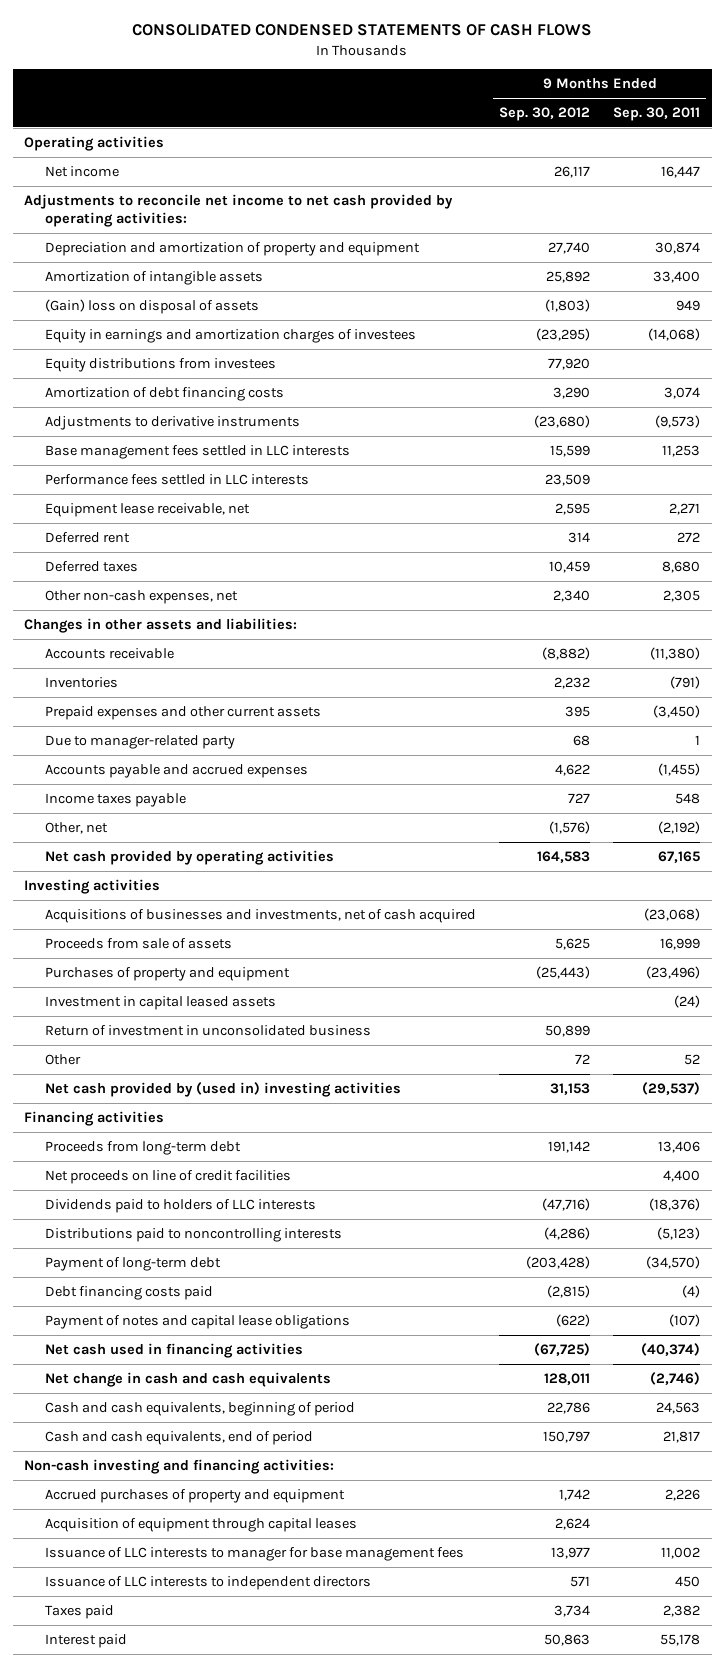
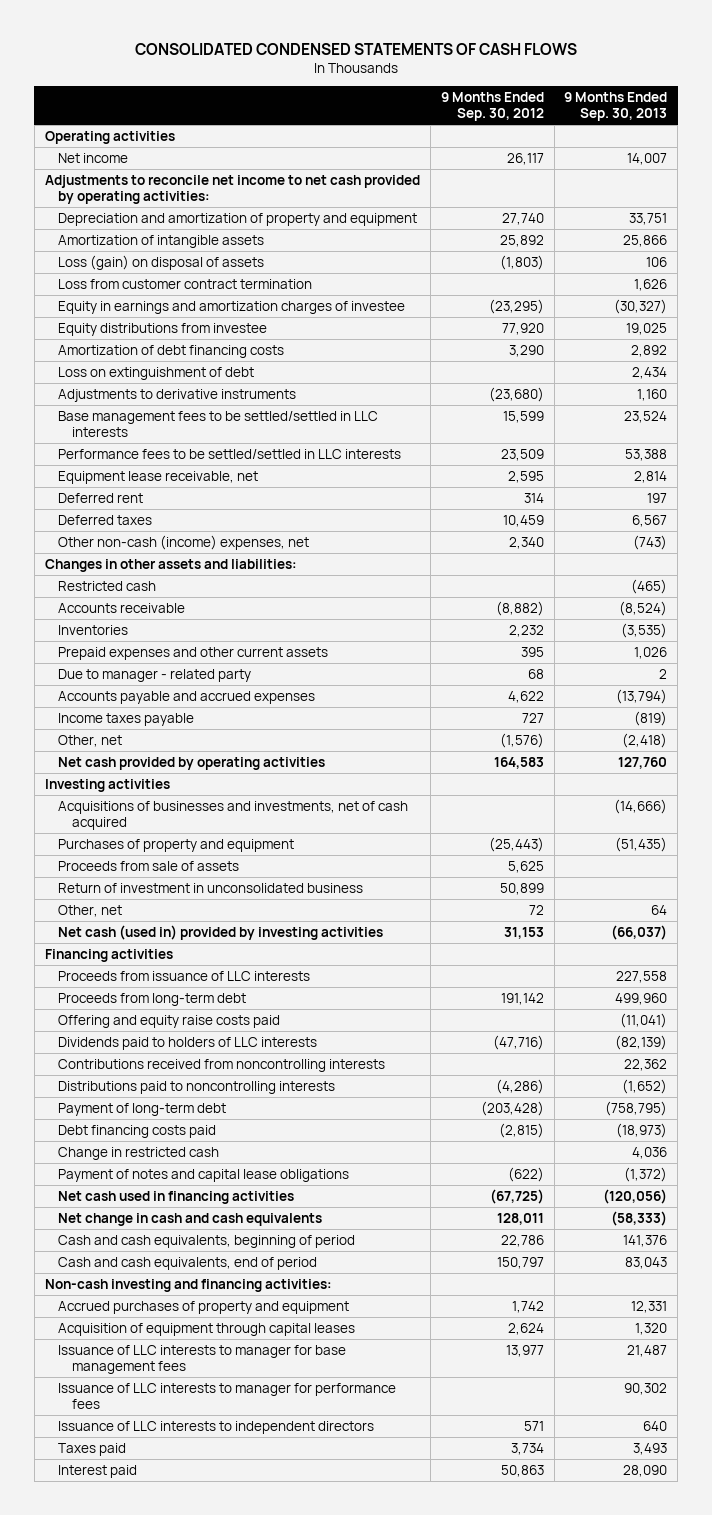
- | 9 Months Ended Sep. 30, 2012 | 9 Months Ended Sep. 30, 2011
+ | 9 Months Ended Sep. 30, 2012 | 9 Months Ended Sep. 30, 2013
- (Gain) loss on disposal of assets | (1,803) | 949
- Equity in earnings and amortization charges of investees | (23,295) | (14,068)
- Equity distributions from investees | 77,920 |
+ Loss (gain) on disposal of assets | (1,803) | 106
+ Loss from customer contract termination | | 1,626
+ Equity in earnings and amortization charges of investee | (23,295) | (30,327)
+ Equity distributions from investee | 77,920 | 19,025
+ Loss on extinguishment of debt | | 2,434
- Base management fees settled in LLC interests | 15,599 | 11,253
- Performance fees settled in LLC interests | 23,509 |
+ Base management fees to be settled/settled in LLC interests | 15,599 | 23,524
+ Performance fees to be settled/settled in LLC interests | 23,509 | 53,388
- Other non-cash expenses, net | 2,340 | 2,305
+ Other non-cash (income) expenses, net | 2,340 | (743)
+ Restricted cash | | (465)
- Due to manager-related party | 68 | 1
+ Due to manager - related party | 68 | 2
- Investment in capital leased assets | | (24)
moved down: Proceeds from sale of assets | 5,625 |
- Other | 72 | 52
- Net cash provided by (used in) investing activities | 31,153 | (29,537)
+ Other, net | 72 | 64
+ Net cash (used in) provided by investing activities | 31,153 | (66,037)
+ Proceeds from issuance of LLC interests | | 227,558
- Net proceeds on line of credit facilities | | 4,400
+ Offering and equity raise costs paid | | (11,041)
+ Contributions received from noncontrolling interests | | 22,362
+ Change in restricted cash | | 4,036
+ Issuance of LLC interests to manager for performance fees | | 90,302

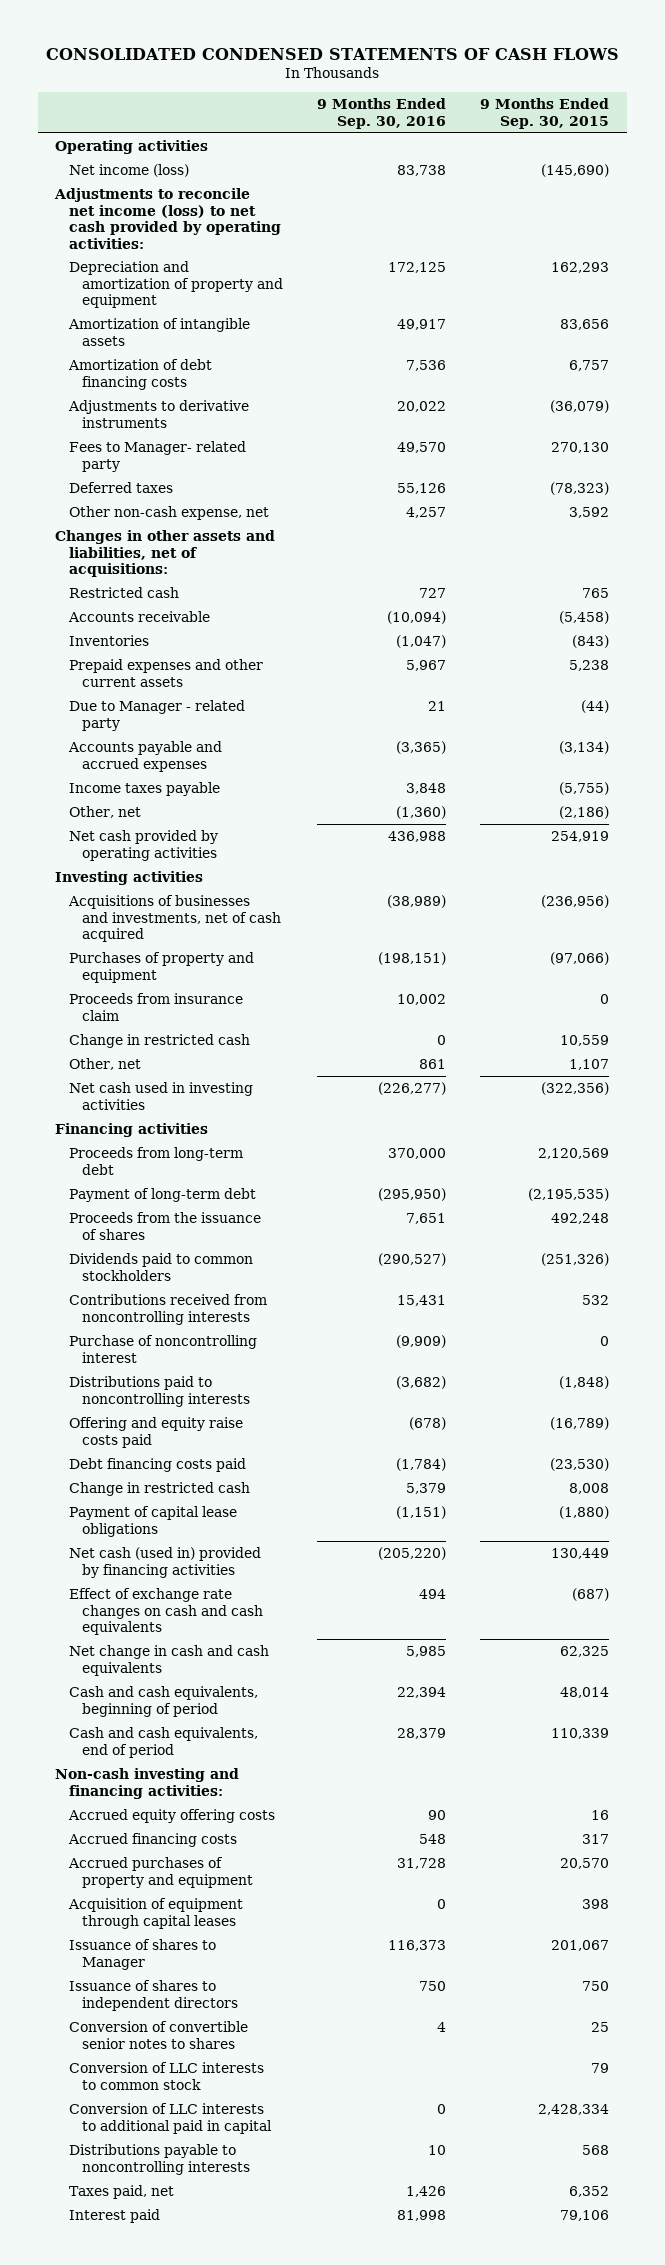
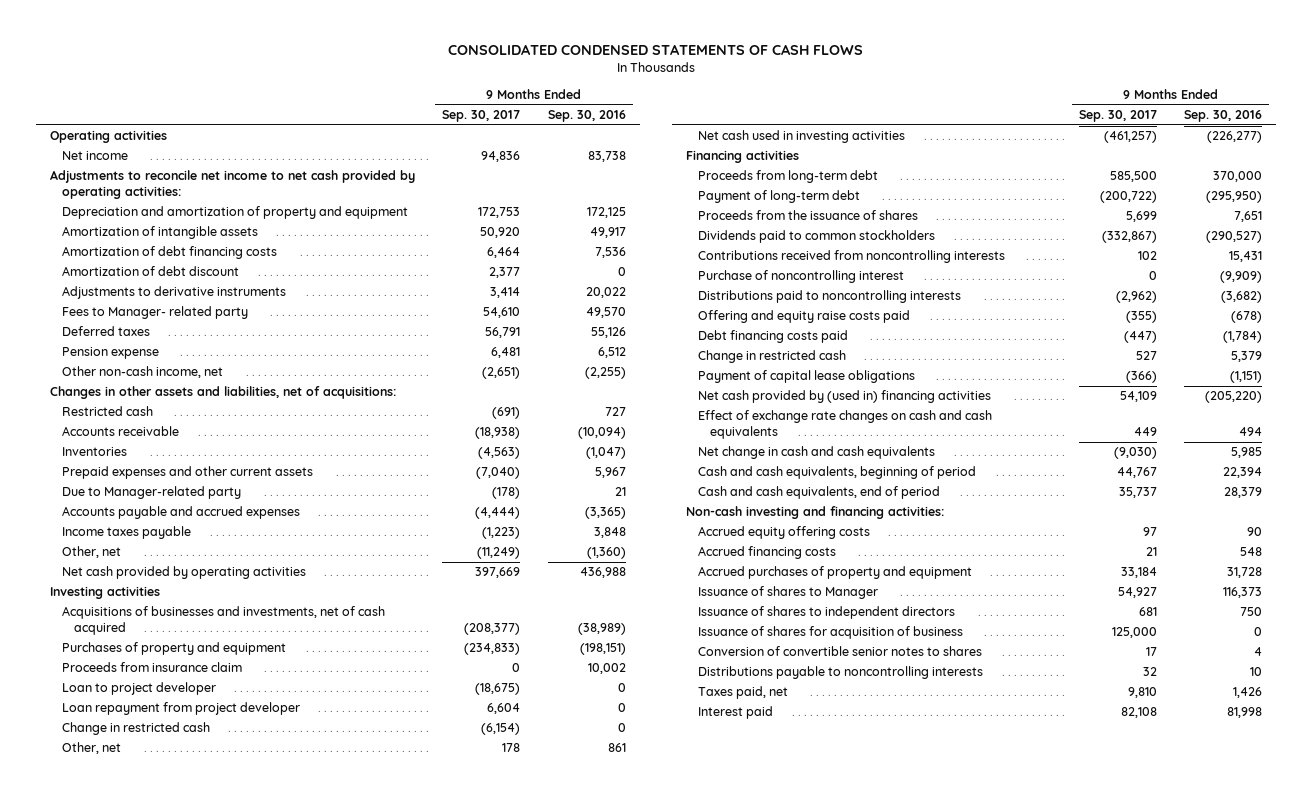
- | 9 Months Ended Sep. 30, 2016 | 9 Months Ended Sep. 30, 2015
+ | 9 Months Ended Sep. 30, 2017 | 9 Months Ended Sep. 30, 2016
- Net income (loss) | 83,738 | (145,690)
- Adjustments to reconcile net income (loss) to net cash provided by operating activities:
+ Net income | 94,836 | 83,738
+ Adjustments to reconcile net income to net cash provided by operating activities:
+ Amortization of debt discount | 2,377 | 0
- Other non-cash expense, net | 4,257 | 3,592
+ Pension expense | 6,481 | 6,512
+ Other non-cash income, net | (2,651) | (2,255)
- Due to Manager - related party | 21 | (44)
+ Due to Manager-related party | (178) | 21
+ Loan to project developer | (18,675) | 0
+ Loan repayment from project developer | 6,604 | 0
- Net cash (used in) provided by financing activities | (205,220) | 130,449
+ Net cash provided by (used in) financing activities | 54,109 | (205,220)
- Acquisition of equipment through capital leases | 0 | 398
+ Issuance of shares for acquisition of business | 125,000 | 0
- Conversion of LLC interests to common stock | | 79
- Conversion of LLC interests to additional paid in capital | 0 | 2,428,334

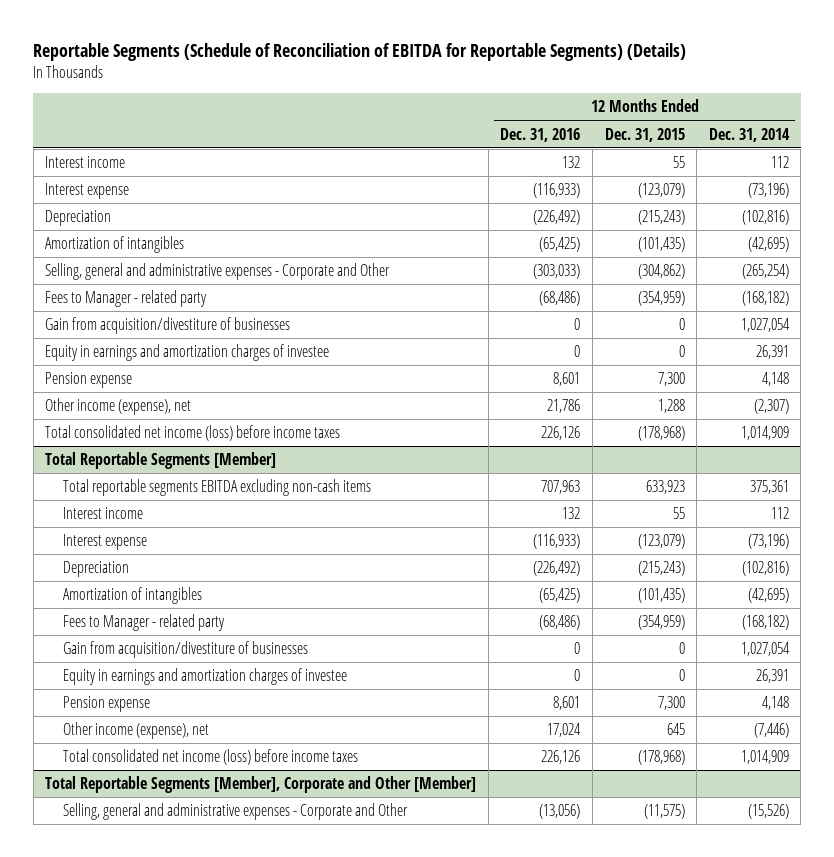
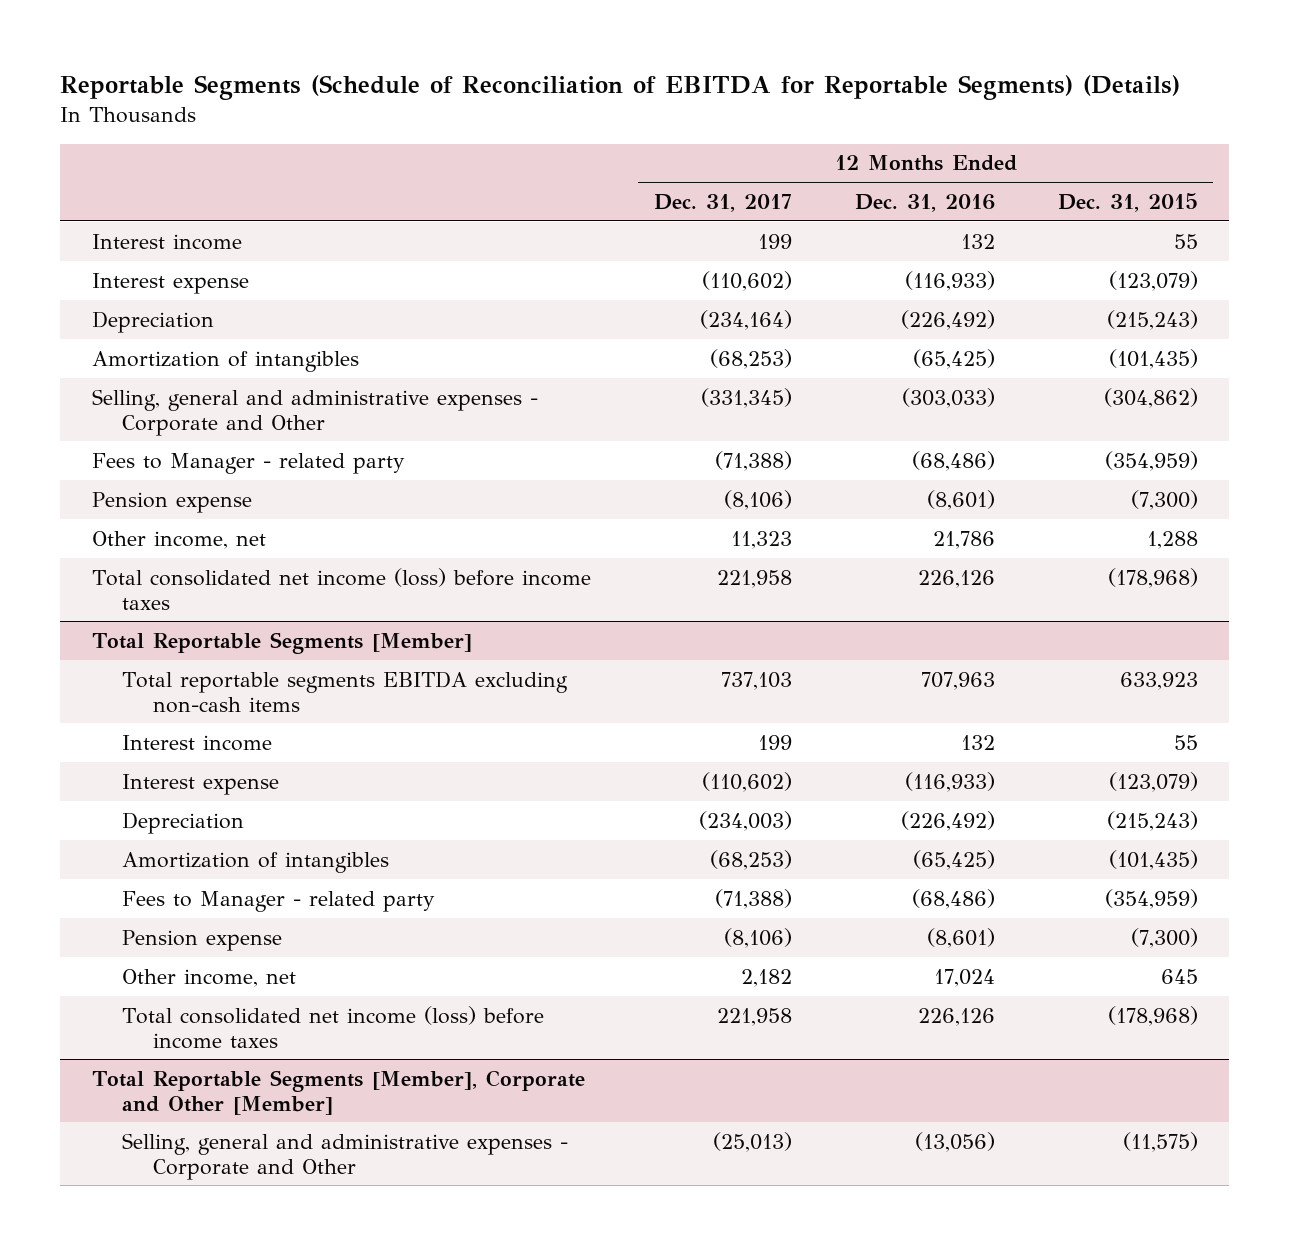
- | 12 Months Ended Dec. 31, 2016 | 12 Months Ended Dec. 31, 2015 | 12 Months Ended Dec. 31, 2014
+ | 12 Months Ended Dec. 31, 2017 | 12 Months Ended Dec. 31, 2016 | 12 Months Ended Dec. 31, 2015
- Gain from acquisition/divestiture of businesses | 0 | 0 | 1,027,054
- Equity in earnings and amortization charges of investee | 0 | 0 | 26,391
- Pension expense | 8,601 | 7,300 | 4,148
- Other income (expense), net | 21,786 | 1,288 | (2,307)
+ Pension expense | (8,106) | (8,601) | (7,300)
+ Other income, net | 11,323 | 21,786 | 1,288
@ Total Reportable Segments [Member]
- Gain from acquisition/divestiture of businesses | 0 | 0 | 1,027,054
- Equity in earnings and amortization charges of investee | 0 | 0 | 26,391
- Pension expense | 8,601 | 7,300 | 4,148
- Other income (expense), net | 17,024 | 645 | (7,446)
+ Pension expense | (8,106) | (8,601) | (7,300)
+ Other income, net | 2,182 | 17,024 | 645

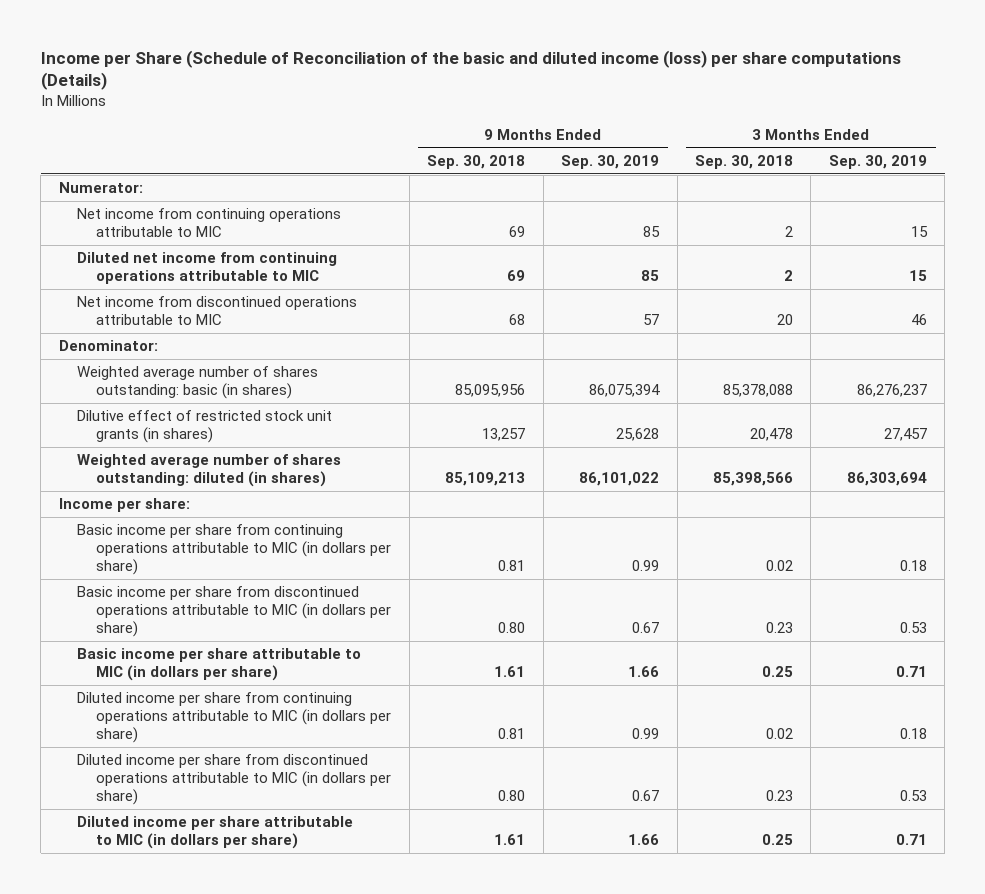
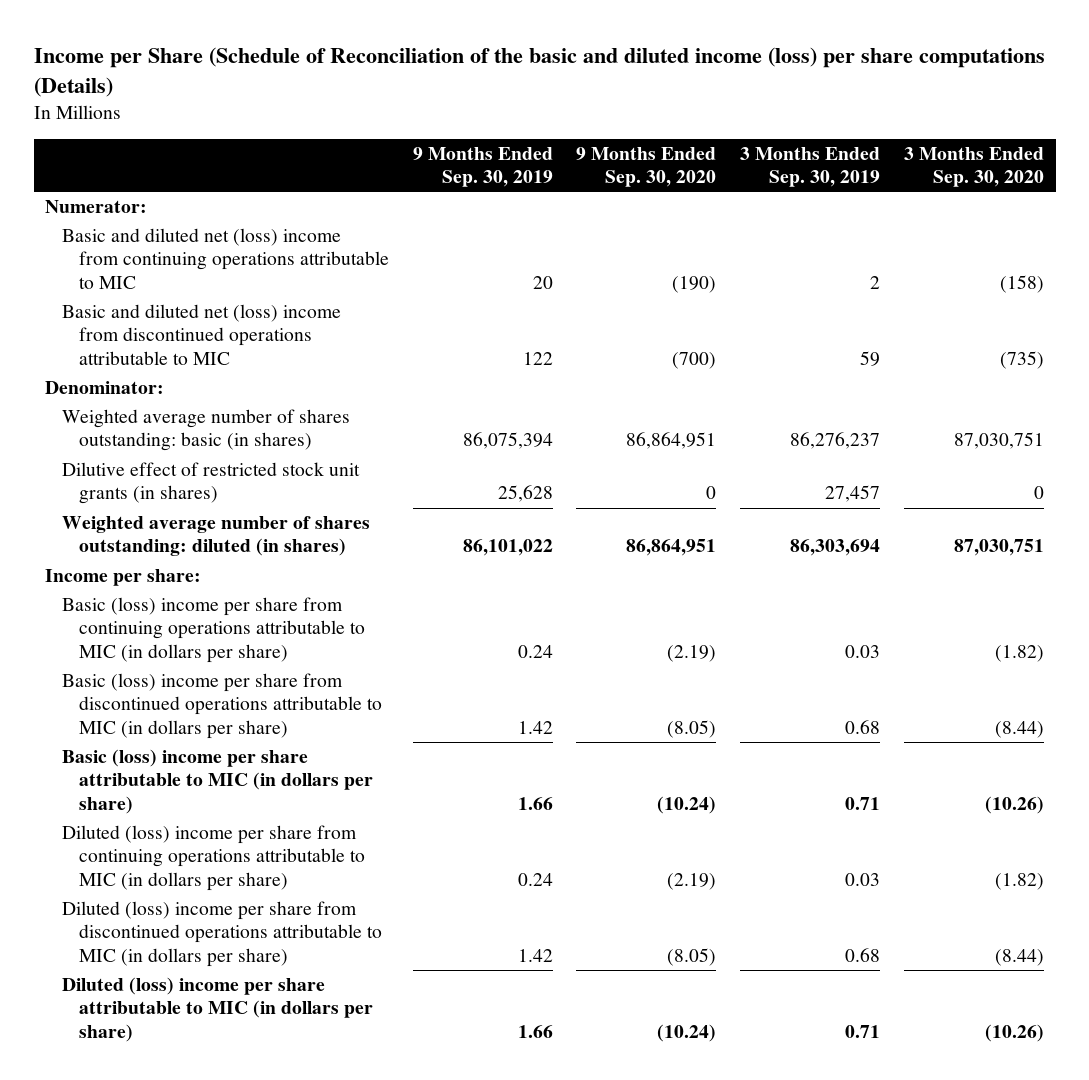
- | 9 Months Ended Sep. 30, 2018 | 9 Months Ended Sep. 30, 2019 | 3 Months Ended Sep. 30, 2018 | 3 Months Ended Sep. 30, 2019
+ | 9 Months Ended Sep. 30, 2019 | 9 Months Ended Sep. 30, 2020 | 3 Months Ended Sep. 30, 2019 | 3 Months Ended Sep. 30, 2020
- Net income from continuing operations attributable to MIC | 69 | 85 | 2 | 15
- Diluted net income from continuing operations attributable to MIC | 69 | 85 | 2 | 15
- Net income from discontinued operations attributable to MIC | 68 | 57 | 20 | 46
+ Basic and diluted net (loss) income from continuing operations attributable to MIC | 20 | (190) | 2 | (158)
+ Basic and diluted net (loss) income from discontinued operations attributable to MIC | 122 | (700) | 59 | (735)
- Basic income per share from continuing operations attributable to MIC (in dollars per share) | 0.81 | 0.99 | 0.02 | 0.18
- Basic income per share from discontinued operations attributable to MIC (in dollars per share) | 0.80 | 0.67 | 0.23 | 0.53
- Basic income per share attributable to MIC (in dollars per share) | 1.61 | 1.66 | 0.25 | 0.71
- Diluted income per share from continuing operations attributable to MIC (in dollars per share) | 0.81 | 0.99 | 0.02 | 0.18
- Diluted income per share from discontinued operations attributable to MIC (in dollars per share) | 0.80 | 0.67 | 0.23 | 0.53
- Diluted income per share attributable to MIC (in dollars per share) | 1.61 | 1.66 | 0.25 | 0.71
+ Basic (loss) income per share from continuing operations attributable to MIC (in dollars per share) | 0.24 | (2.19) | 0.03 | (1.82)
+ Basic (loss) income per share from discontinued operations attributable to MIC (in dollars per share) | 1.42 | (8.05) | 0.68 | (8.44)
+ Basic (loss) income per share attributable to MIC (in dollars per share) | 1.66 | (10.24) | 0.71 | (10.26)
+ Diluted (loss) income per share from continuing operations attributable to MIC (in dollars per share) | 0.24 | (2.19) | 0.03 | (1.82)
+ Diluted (loss) income per share from discontinued operations attributable to MIC (in dollars per share) | 1.42 | (8.05) | 0.68 | (8.44)
+ Diluted (loss) income per share attributable to MIC (in dollars per share) | 1.66 | (10.24) | 0.71 | (10.26)

